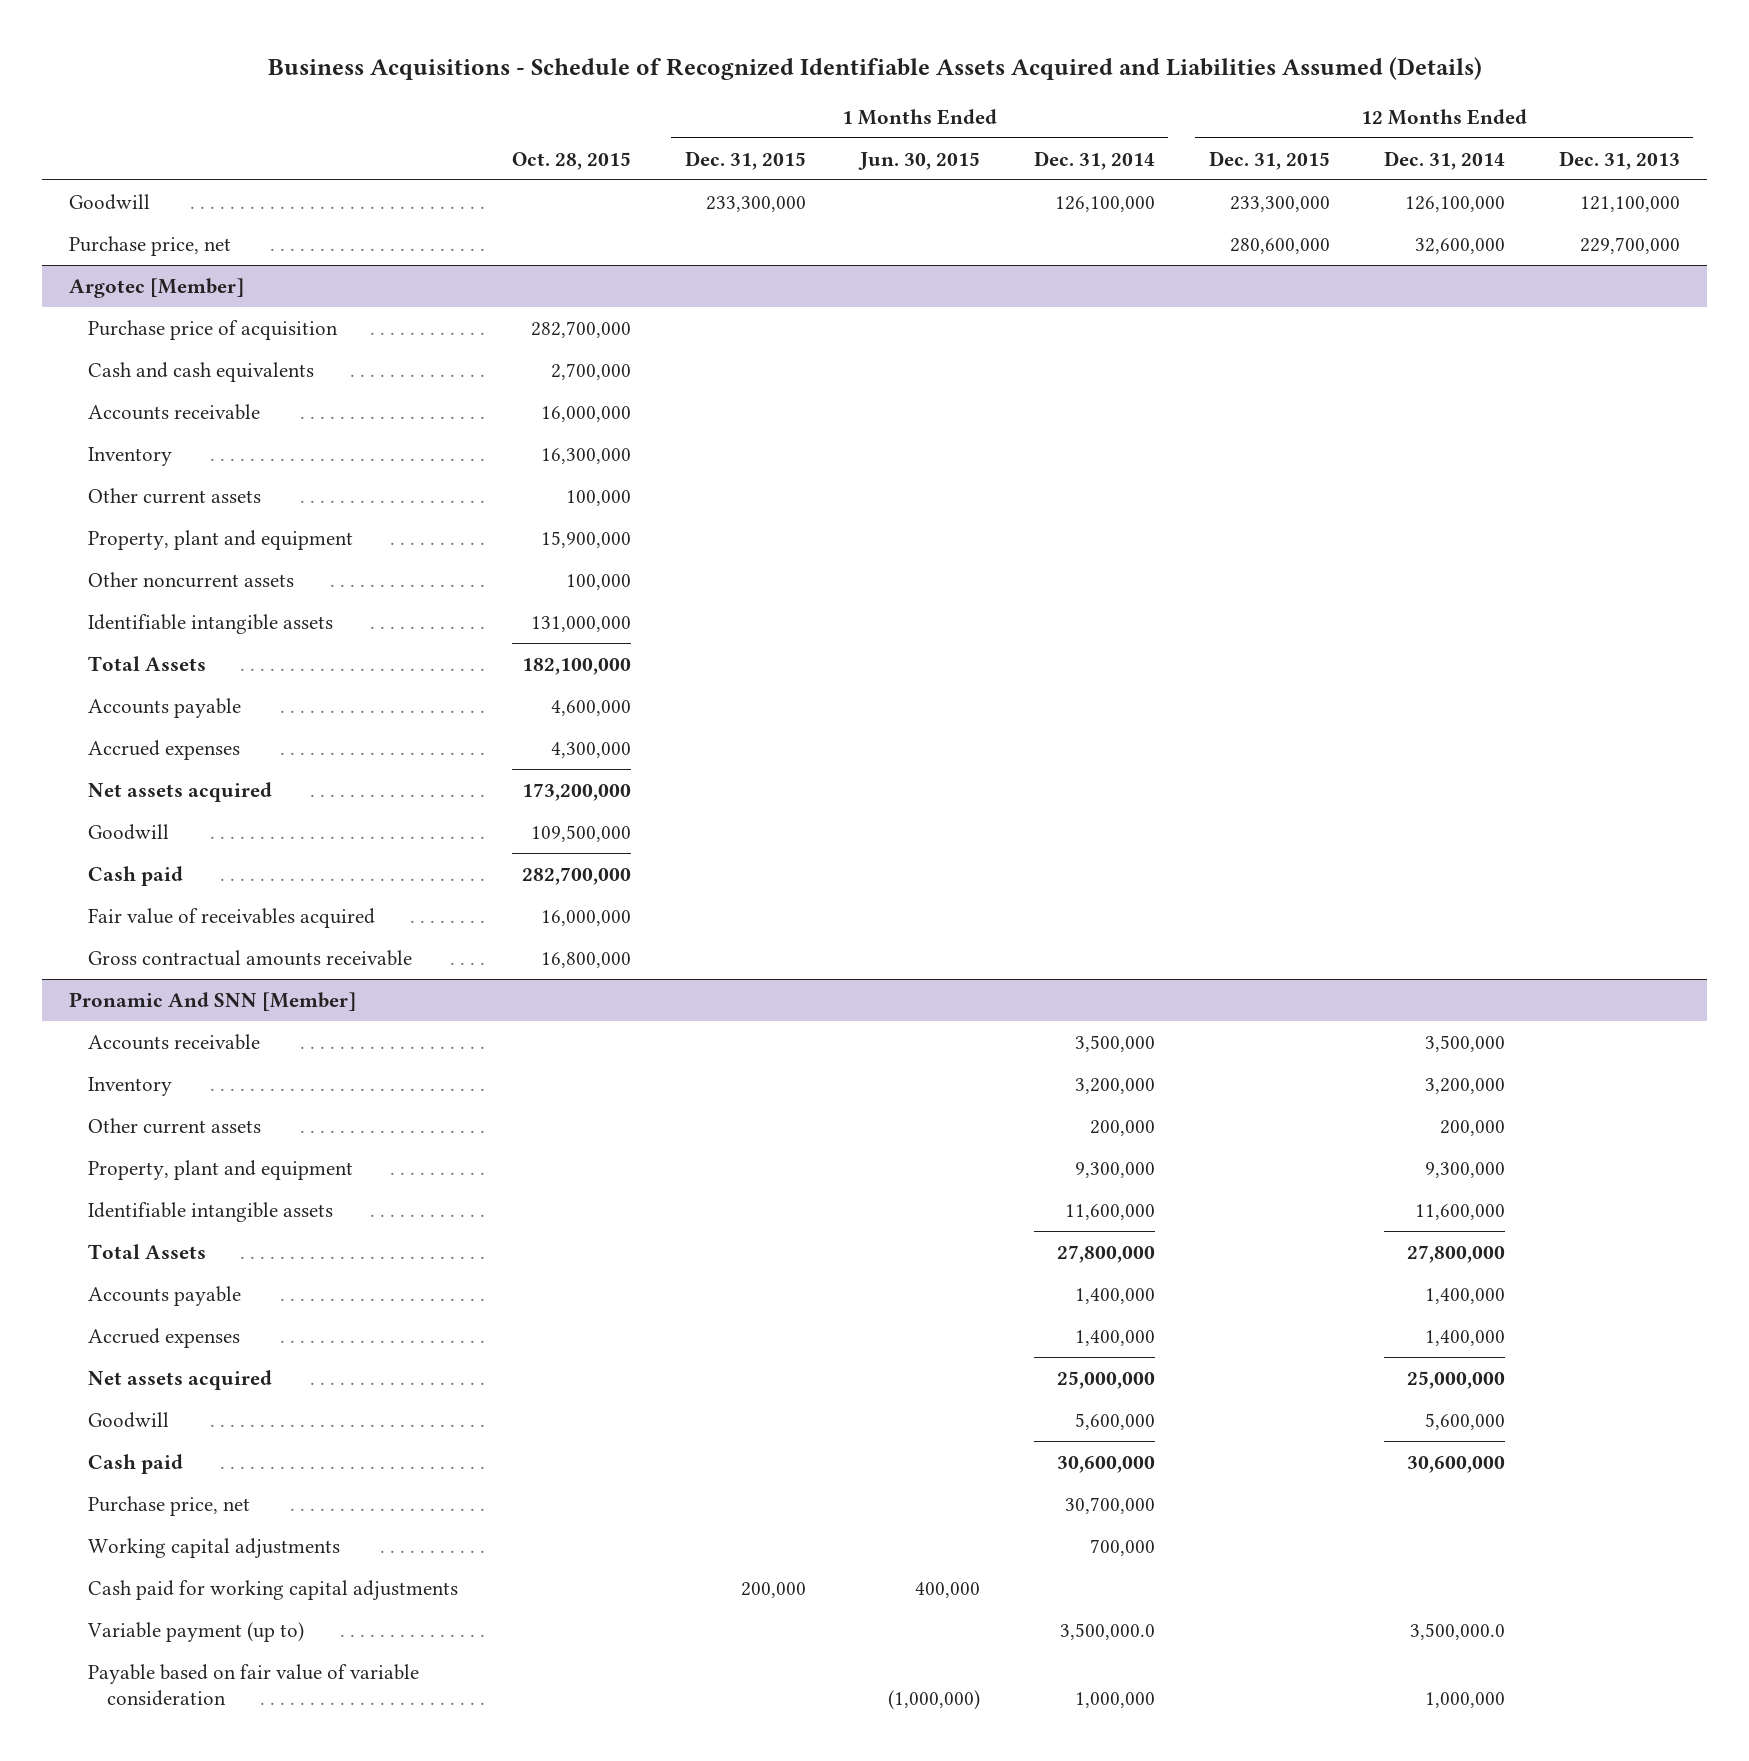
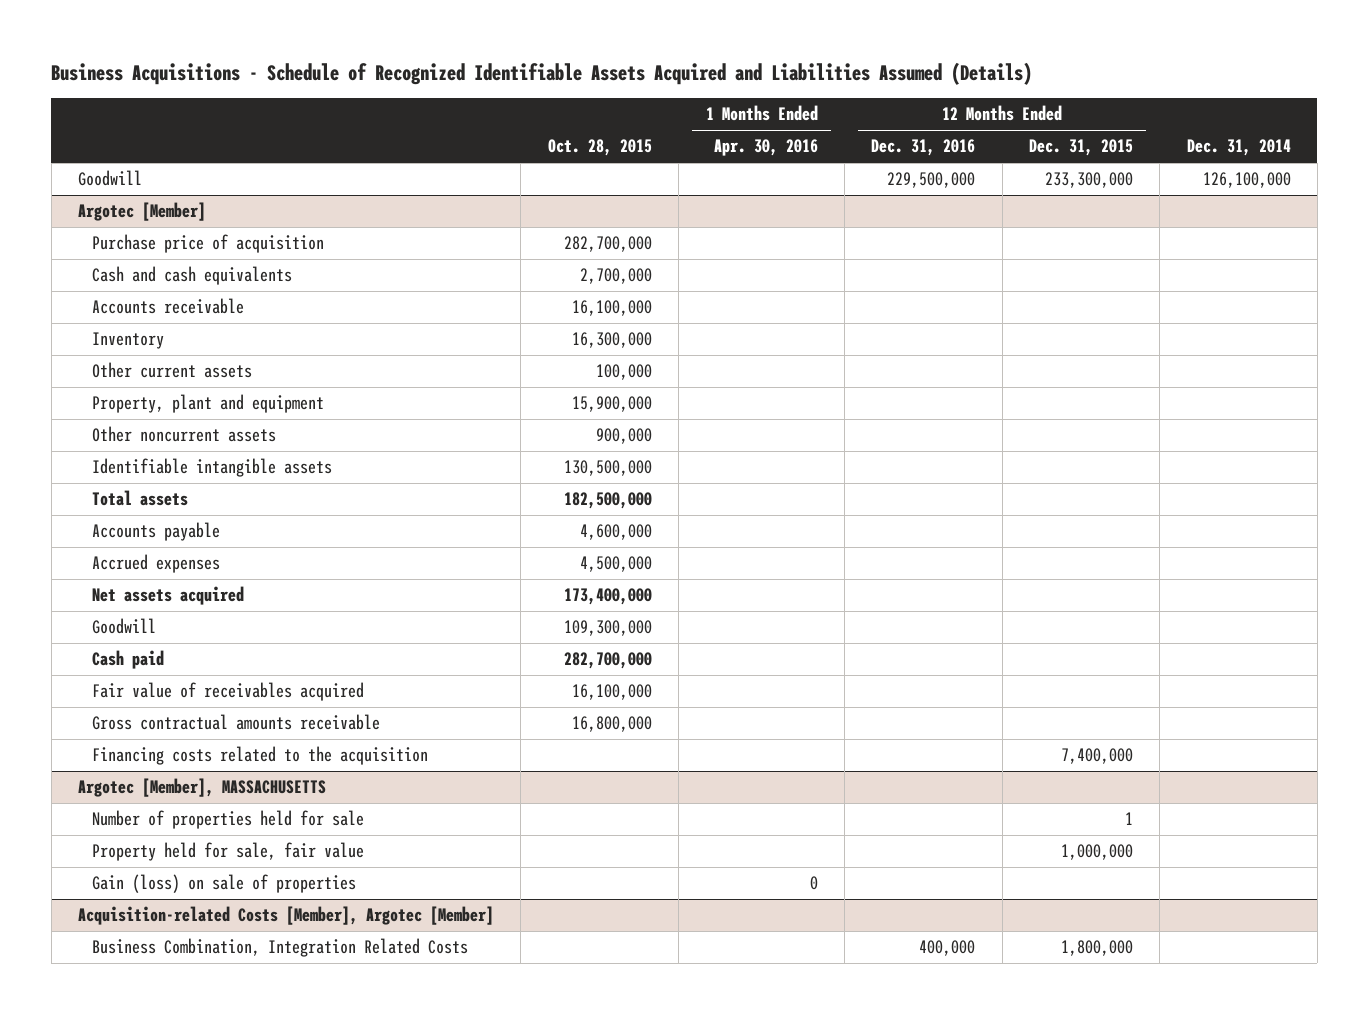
- | Oct. 28, 2015 | 1 Months Ended Dec. 31, 2015 | 1 Months Ended Jun. 30, 2015 | 1 Months Ended Dec. 31, 2014 | 12 Months Ended Dec. 31, 2015 | 12 Months Ended Dec. 31, 2014 | 12 Months Ended Dec. 31, 2013
+ | Oct. 28, 2015 | 1 Months Ended Apr. 30, 2016 | 12 Months Ended Dec. 31, 2016 | 12 Months Ended Dec. 31, 2015 | Dec. 31, 2014
- Purchase price, net | | | | | 280,600,000 | 32,600,000 | 229,700,000
@ Argotec [Member]
- Accounts receivable | 16,000,000 | | | | | |
+ Accounts receivable | 16,100,000 | | | |
- Other noncurrent assets | 100,000 | | | | | |
- Identifiable intangible assets | 131,000,000 | | | | | |
- Total Assets | 182,100,000 | | | | | |
+ Other noncurrent assets | 900,000 | | | |
+ Identifiable intangible assets | 130,500,000 | | | |
+ Total assets | 182,500,000 | | | |
- Accrued expenses | 4,300,000 | | | | | |
- Net assets acquired | 173,200,000 | | | | | |
- Goodwill | 109,500,000 | | | | | |
+ Accrued expenses | 4,500,000 | | | |
+ Net assets acquired | 173,400,000 | | | |
+ Goodwill | 109,300,000 | | | |
- Fair value of receivables acquired | 16,000,000 | | | | | |
+ Fair value of receivables acquired | 16,100,000 | | | |
- Pronamic And SNN [Member]
- Accounts receivable | | | | 3,500,000 | | 3,500,000 |
- Inventory | | | | 3,200,000 | | 3,200,000 |
- Other current assets | | | | 200,000 | | 200,000 |
- Property, plant and equipment | | | | 9,300,000 | | 9,300,000 |
- Identifiable intangible assets | | | | 11,600,000 | | 11,600,000 |
- Total Assets | | | | 27,800,000 | | 27,800,000 |
- Accounts payable | | | | 1,400,000 | | 1,400,000 |
- Accrued expenses | | | | 1,400,000 | | 1,400,000 |
- Net assets acquired | | | | 25,000,000 | | 25,000,000 |
- Goodwill | | | | 5,600,000 | | 5,600,000 |
- Cash paid | | | | 30,600,000 | | 30,600,000 |
- Purchase price, net | | | | 30,700,000 | | |
- Working capital adjustments | | | | 700,000 | | |
- Cash paid for working capital adjustments | | 200,000 | 400,000 | | | |
- Variable payment (up to) | | | | 3,500,000.0 | | 3,500,000.0 |
- Payable based on fair value of variable consideration | | | (1,000,000) | 1,000,000 | | 1,000,000 |
@ Argotec [Member]
+ Financing costs related to the acquisition | | | | 7,400,000 |
+ Argotec [Member], MASSACHUSETTS
+ Number of properties held for sale | | | | 1 |
+ Property held for sale, fair value | | | | 1,000,000 |
+ Gain (loss) on sale of properties | | 0 | | |
+ Acquisition-related Costs [Member], Argotec [Member]
+ Business Combination, Integration Related Costs | | | 400,000 | 1,800,000 |

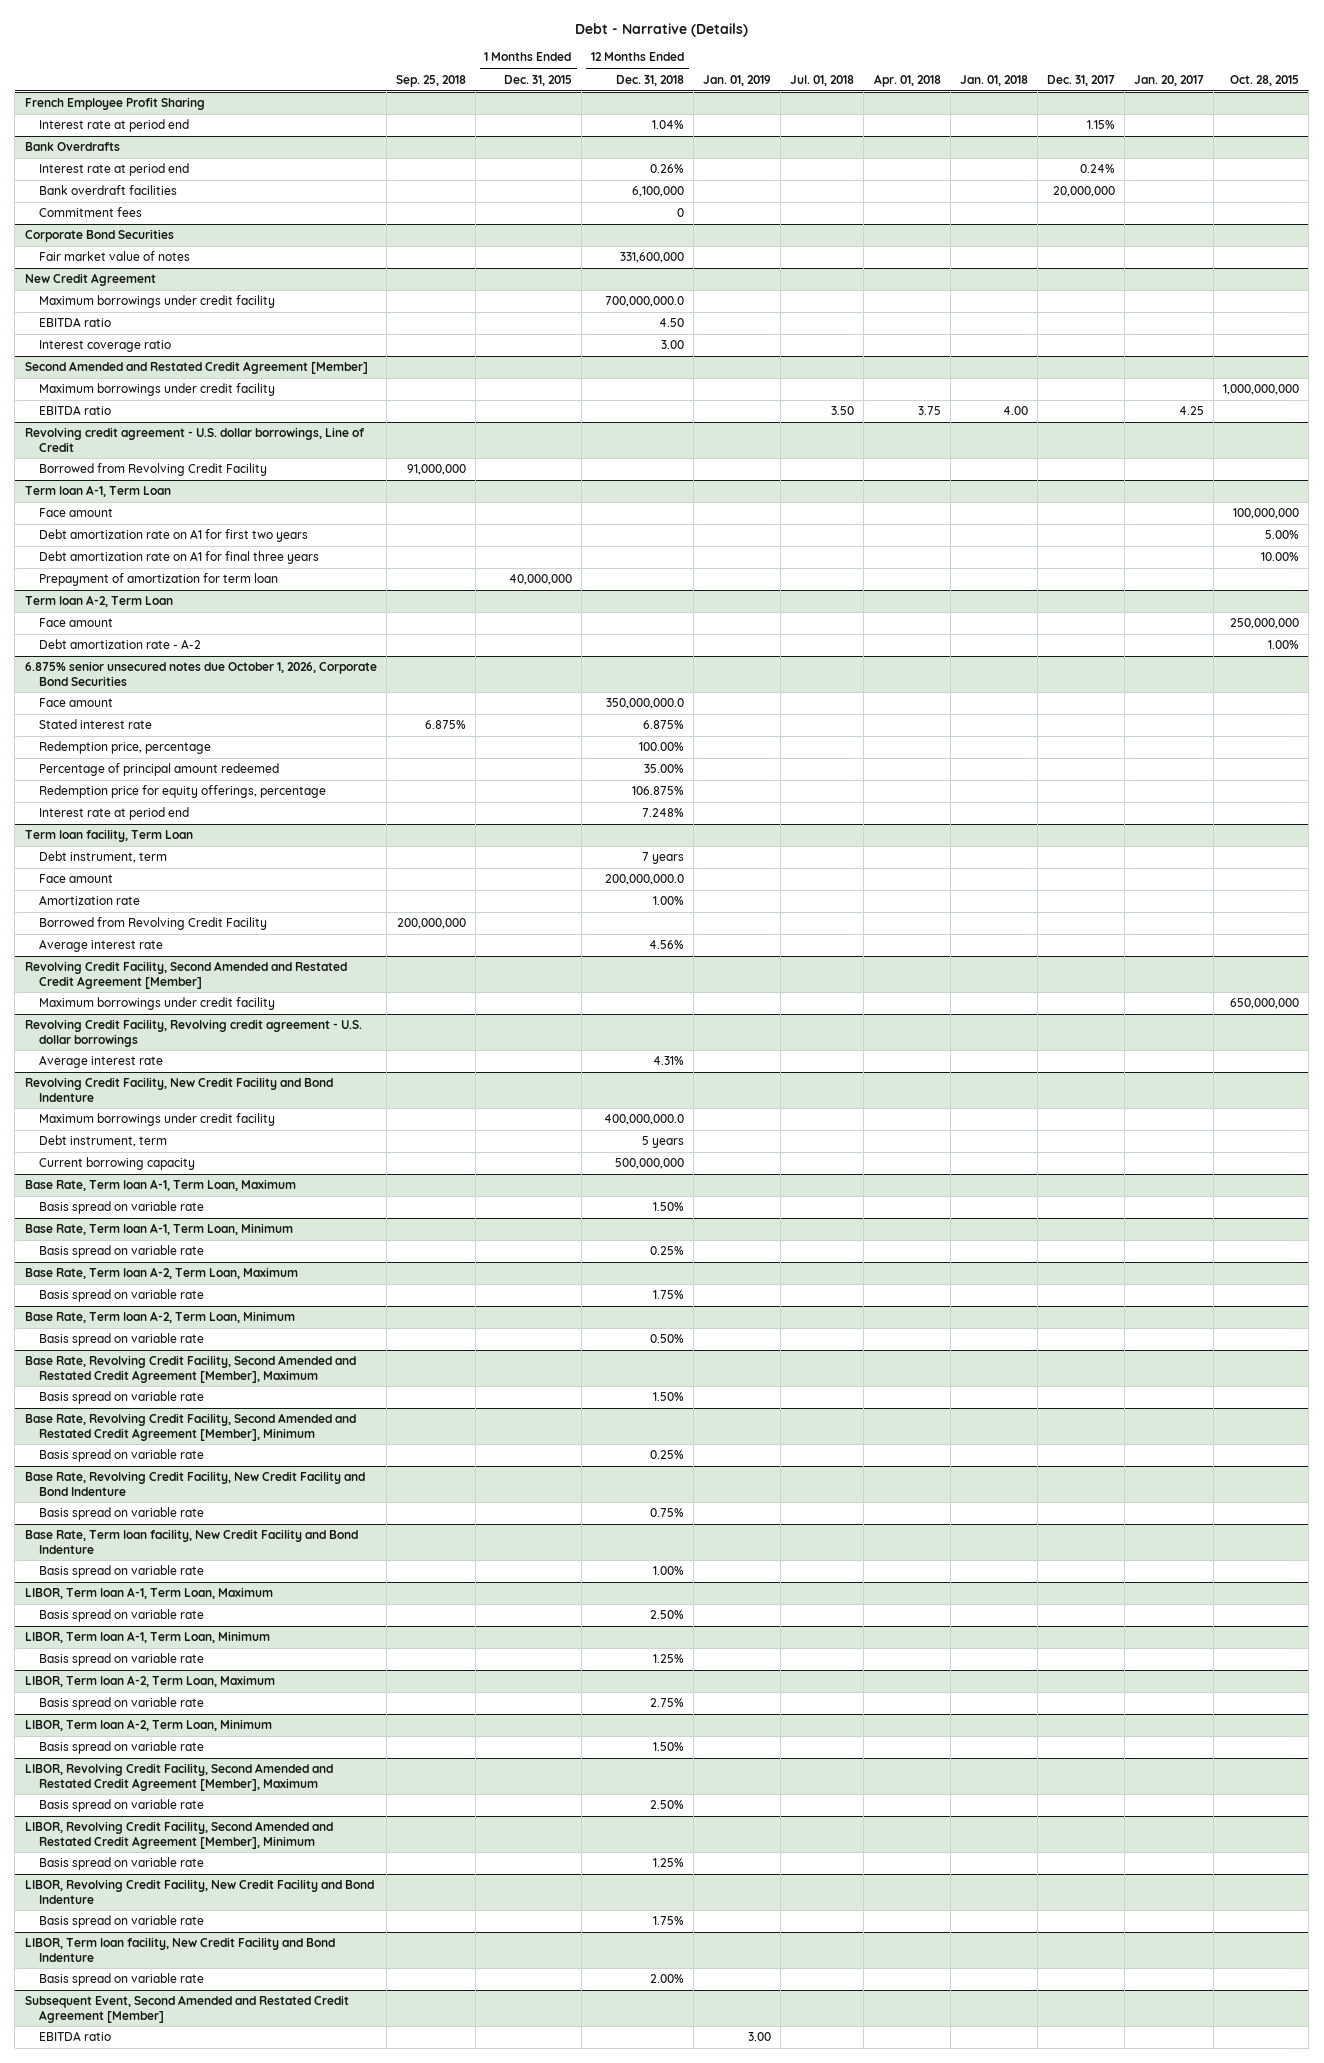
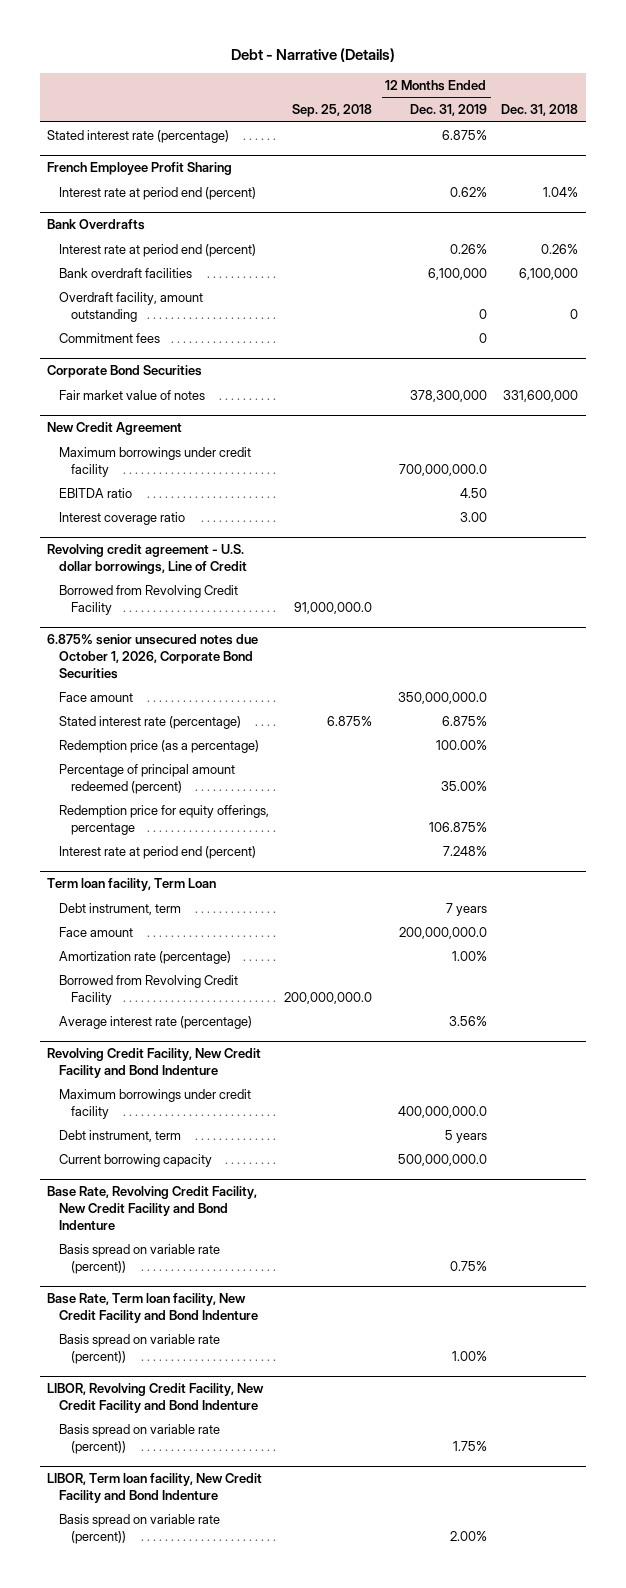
- | Sep. 25, 2018 | 1 Months Ended Dec. 31, 2015 | 12 Months Ended Dec. 31, 2018 | Jan. 01, 2019 | Jul. 01, 2018 | Apr. 01, 2018 | Jan. 01, 2018 | Dec. 31, 2017 | Jan. 20, 2017 | Oct. 28, 2015
+ | Sep. 25, 2018 | 12 Months Ended Dec. 31, 2019 | Dec. 31, 2018
+ Stated interest rate (percentage) | | 6.875% |
@ French Employee Profit Sharing
- Interest rate at period end | | | 1.04% | | | | | 1.15% | |
+ Interest rate at period end (percent) | | 0.62% | 1.04%
@ Bank Overdrafts
- Interest rate at period end | | | 0.26% | | | | | 0.24% | |
+ Interest rate at period end (percent) | | 0.26% | 0.26%
+ Overdraft facility, amount outstanding | | 0 | 0
- Second Amended and Restated Credit Agreement [Member]
- Maximum borrowings under credit facility | | | | | | | | | | 1,000,000,000
- EBITDA ratio | | | | | 3.50 | 3.75 | 4.00 | | 4.25 |
@ Revolving credit agreement - U.S. dollar borrowings, Line of Credit
- Borrowed from Revolving Credit Facility | 91,000,000 | | | | | | | | |
- Term loan A-1, Term Loan
- Face amount | | | | | | | | | | 100,000,000
- Debt amortization rate on A1 for first two years | | | | | | | | | | 5.00%
- Debt amortization rate on A1 for final three years | | | | | | | | | | 10.00%
- Prepayment of amortization for term loan | | 40,000,000 | | | | | | | |
- Term loan A-2, Term Loan
- Face amount | | | | | | | | | | 250,000,000
- Debt amortization rate - A-2 | | | | | | | | | | 1.00%
@ Revolving credit agreement - U.S. dollar borrowings, Line of Credit
+ Borrowed from Revolving Credit Facility | 91,000,000.0 | |
@ 6.875% senior unsecured notes due October 1, 2026, Corporate Bond Securities
- Stated interest rate | 6.875% | | 6.875% | | | | | | |
- Redemption price, percentage | | | 100.00% | | | | | | |
- Percentage of principal amount redeemed | | | 35.00% | | | | | | |
+ Stated interest rate (percentage) | 6.875% | 6.875% |
+ Redemption price (as a percentage) | | 100.00% |
+ Percentage of principal amount redeemed (percent) | | 35.00% |
- Interest rate at period end | | | 7.248% | | | | | | |
+ Interest rate at period end (percent) | | 7.248% |
@ Term loan facility, Term Loan
- Amortization rate | | | 1.00% | | | | | | |
- Borrowed from Revolving Credit Facility | 200,000,000 | | | | | | | | |
- Average interest rate | | | 4.56% | | | | | | |
- Revolving Credit Facility, Second Amended and Restated Credit Agreement [Member]
- Maximum borrowings under credit facility | | | | | | | | | | 650,000,000
- Revolving Credit Facility, Revolving credit agreement - U.S. dollar borrowings
- Average interest rate | | | 4.31% | | | | | | |
@ Term loan facility, Term Loan
+ Amortization rate (percentage) | | 1.00% |
+ Borrowed from Revolving Credit Facility | 200,000,000.0 | |
+ Average interest rate (percentage) | | 3.56% |
- Base Rate, Term loan A-1, Term Loan, Maximum
- Basis spread on variable rate | | | 1.50% | | | | | | |
- Base Rate, Term loan A-1, Term Loan, Minimum
- Basis spread on variable rate | | | 0.25% | | | | | | |
- Base Rate, Term loan A-2, Term Loan, Maximum
- Basis spread on variable rate | | | 1.75% | | | | | | |
- Base Rate, Term loan A-2, Term Loan, Minimum
- Basis spread on variable rate | | | 0.50% | | | | | | |
- Base Rate, Revolving Credit Facility, Second Amended and Restated Credit Agreement [Member], Maximum
- Basis spread on variable rate | | | 1.50% | | | | | | |
- Base Rate, Revolving Credit Facility, Second Amended and Restated Credit Agreement [Member], Minimum
- Basis spread on variable rate | | | 0.25% | | | | | | |
@ Base Rate, Revolving Credit Facility, New Credit Facility and Bond Indenture
- Basis spread on variable rate | | | 0.75% | | | | | | |
+ Basis spread on variable rate (percent)) | | 0.75% |
@ Base Rate, Term loan facility, New Credit Facility and Bond Indenture
- Basis spread on variable rate | | | 1.00% | | | | | | |
- LIBOR, Term loan A-1, Term Loan, Maximum
- Basis spread on variable rate | | | 2.50% | | | | | | |
- LIBOR, Term loan A-1, Term Loan, Minimum
- Basis spread on variable rate | | | 1.25% | | | | | | |
- LIBOR, Term loan A-2, Term Loan, Maximum
- Basis spread on variable rate | | | 2.75% | | | | | | |
- LIBOR, Term loan A-2, Term Loan, Minimum
- Basis spread on variable rate | | | 1.50% | | | | | | |
- LIBOR, Revolving Credit Facility, Second Amended and Restated Credit Agreement [Member], Maximum
- Basis spread on variable rate | | | 2.50% | | | | | | |
- LIBOR, Revolving Credit Facility, Second Amended and Restated Credit Agreement [Member], Minimum
- Basis spread on variable rate | | | 1.25% | | | | | | |
@ Base Rate, Term loan facility, New Credit Facility and Bond Indenture
+ Basis spread on variable rate (percent)) | | 1.00% |
@ LIBOR, Revolving Credit Facility, New Credit Facility and Bond Indenture
- Basis spread on variable rate | | | 1.75% | | | | | | |
+ Basis spread on variable rate (percent)) | | 1.75% |
@ LIBOR, Term loan facility, New Credit Facility and Bond Indenture
- Basis spread on variable rate | | | 2.00% | | | | | | |
- Subsequent Event, Second Amended and Restated Credit Agreement [Member]
- EBITDA ratio | | | | 3.00 | | | | | |
@ LIBOR, Term loan facility, New Credit Facility and Bond Indenture
+ Basis spread on variable rate (percent)) | | 2.00% |

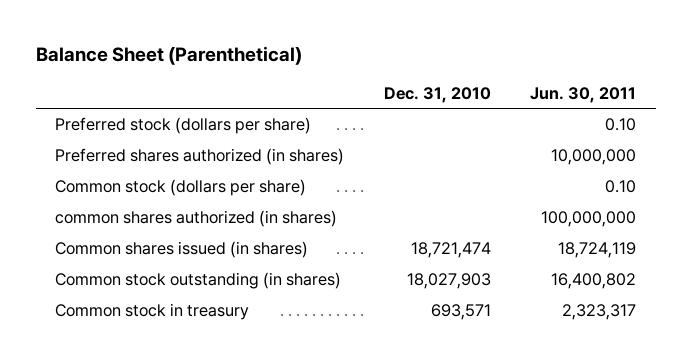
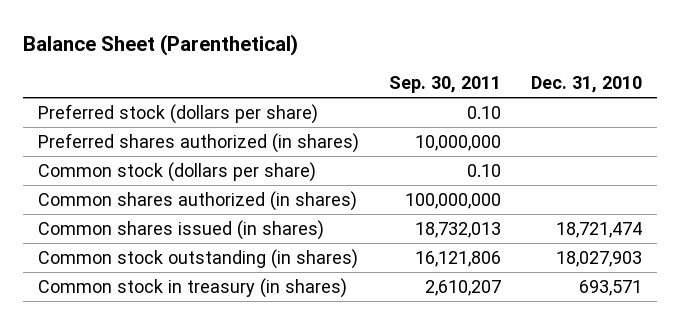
- | Dec. 31, 2010 | Jun. 30, 2011
+ | Sep. 30, 2011 | Dec. 31, 2010
- common shares authorized (in shares) | | 100,000,000
+ Common shares authorized (in shares) | 100,000,000 |
- Common stock in treasury | 693,571 | 2,323,317
+ Common stock in treasury (in shares) | 2,610,207 | 693,571

